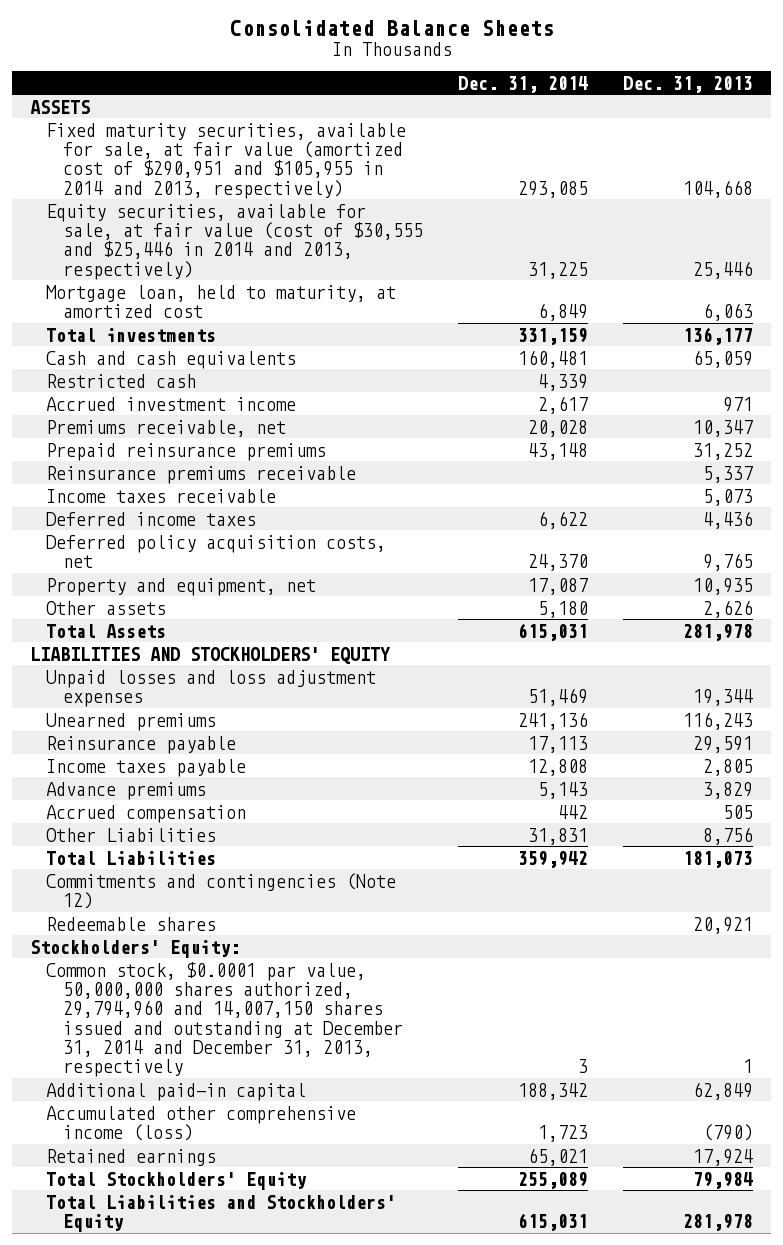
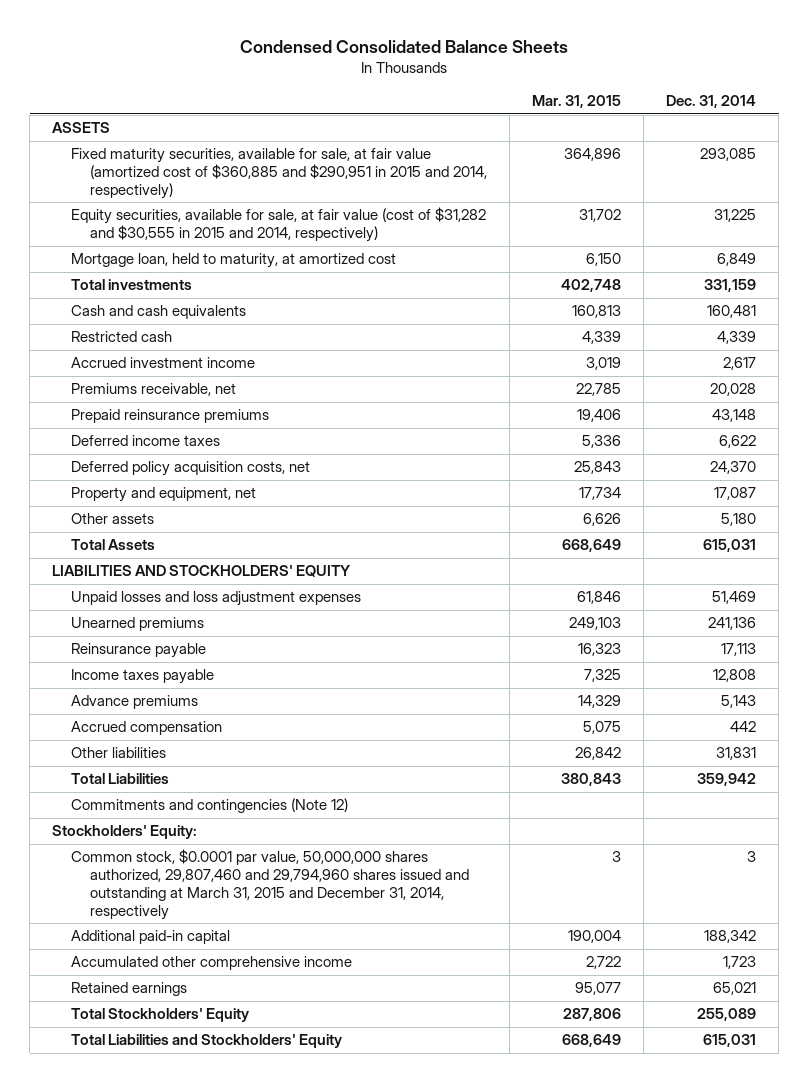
- Consolidated Balance Sheets
+ Condensed Consolidated Balance Sheets
- | Dec. 31, 2014 | Dec. 31, 2013
+ | Mar. 31, 2015 | Dec. 31, 2014
- Fixed maturity securities, available for sale, at fair value (amortized cost of $290,951 and $105,955 in 2014 and 2013, respectively) | 293,085 | 104,668
- Equity securities, available for sale, at fair value (cost of $30,555 and $25,446 in 2014 and 2013, respectively) | 31,225 | 25,446
+ Fixed maturity securities, available for sale, at fair value (amortized cost of $360,885 and $290,951 in 2015 and 2014, respectively) | 364,896 | 293,085
+ Equity securities, available for sale, at fair value (cost of $31,282 and $30,555 in 2015 and 2014, respectively) | 31,702 | 31,225
- Reinsurance premiums receivable | | 5,337
- Income taxes receivable | | 5,073
- Other Liabilities | 31,831 | 8,756
+ Other liabilities | 26,842 | 31,831
- Redeemable shares | | 20,921
- Common stock, $0.0001 par value, 50,000,000 shares authorized, 29,794,960 and 14,007,150 shares issued and outstanding at December 31, 2014 and December 31, 2013, respectively | 3 | 1
+ Common stock, $0.0001 par value, 50,000,000 shares authorized, 29,807,460 and 29,794,960 shares issued and outstanding at March 31, 2015 and December 31, 2014, respectively | 3 | 3
- Accumulated other comprehensive income (loss) | 1,723 | (790)
+ Accumulated other comprehensive income | 2,722 | 1,723

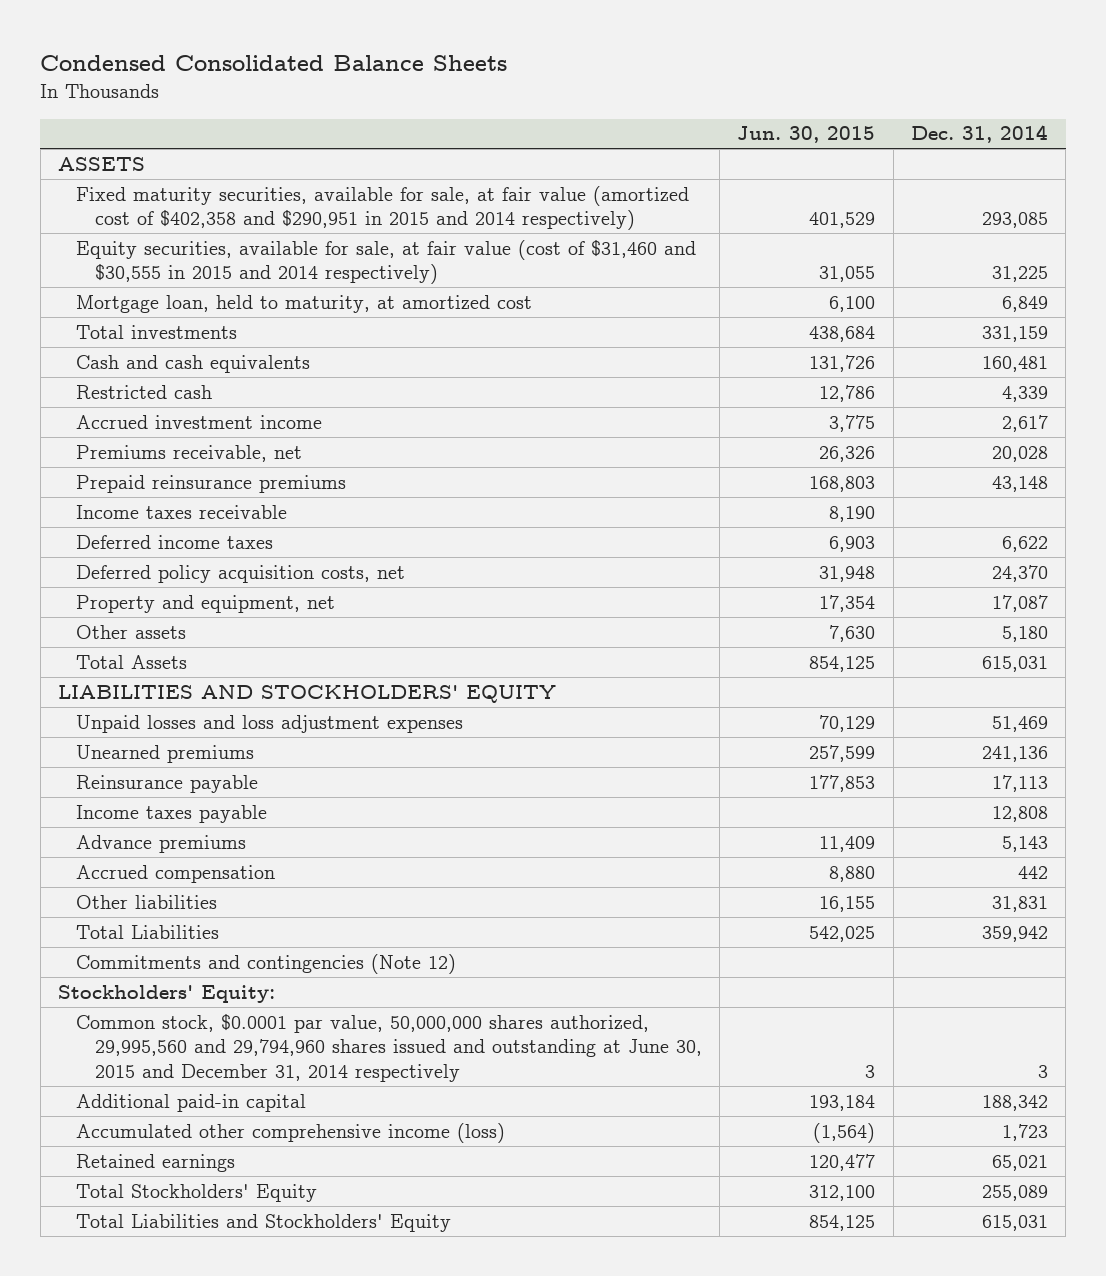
- | Mar. 31, 2015 | Dec. 31, 2014
+ | Jun. 30, 2015 | Dec. 31, 2014
- Fixed maturity securities, available for sale, at fair value (amortized cost of $360,885 and $290,951 in 2015 and 2014, respectively) | 364,896 | 293,085
- Equity securities, available for sale, at fair value (cost of $31,282 and $30,555 in 2015 and 2014, respectively) | 31,702 | 31,225
+ Fixed maturity securities, available for sale, at fair value (amortized cost of $402,358 and $290,951 in 2015 and 2014 respectively) | 401,529 | 293,085
+ Equity securities, available for sale, at fair value (cost of $31,460 and $30,555 in 2015 and 2014 respectively) | 31,055 | 31,225
+ Income taxes receivable | 8,190 |
- Common stock, $0.0001 par value, 50,000,000 shares authorized, 29,807,460 and 29,794,960 shares issued and outstanding at March 31, 2015 and December 31, 2014, respectively | 3 | 3
+ Common stock, $0.0001 par value, 50,000,000 shares authorized, 29,995,560 and 29,794,960 shares issued and outstanding at June 30, 2015 and December 31, 2014 respectively | 3 | 3
- Accumulated other comprehensive income | 2,722 | 1,723
+ Accumulated other comprehensive income (loss) | (1,564) | 1,723

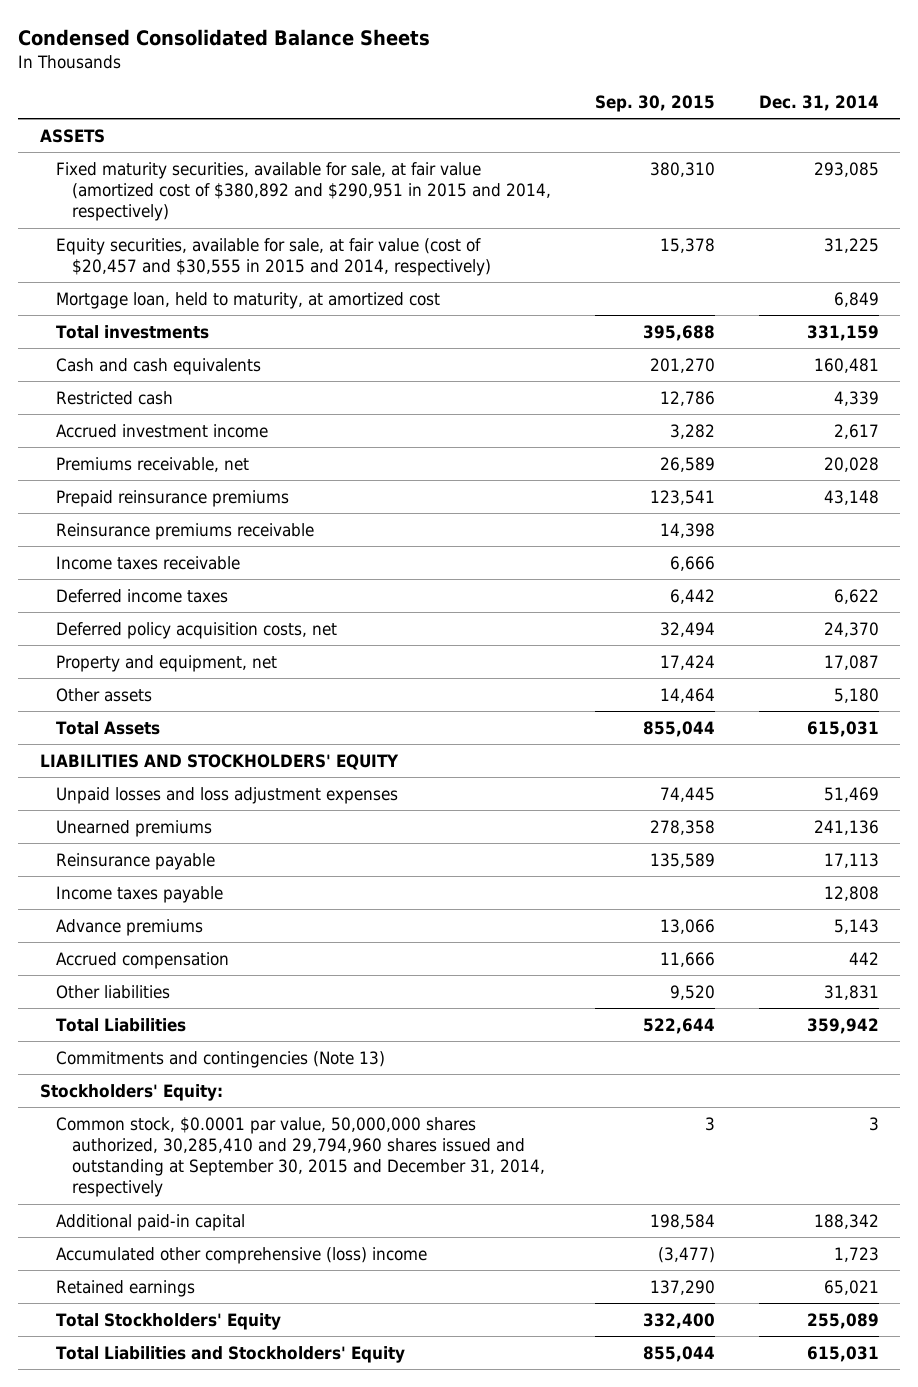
- | Jun. 30, 2015 | Dec. 31, 2014
+ | Sep. 30, 2015 | Dec. 31, 2014
- Fixed maturity securities, available for sale, at fair value (amortized cost of $402,358 and $290,951 in 2015 and 2014 respectively) | 401,529 | 293,085
- Equity securities, available for sale, at fair value (cost of $31,460 and $30,555 in 2015 and 2014 respectively) | 31,055 | 31,225
+ Fixed maturity securities, available for sale, at fair value (amortized cost of $380,892 and $290,951 in 2015 and 2014, respectively) | 380,310 | 293,085
+ Equity securities, available for sale, at fair value (cost of $20,457 and $30,555 in 2015 and 2014, respectively) | 15,378 | 31,225
+ Reinsurance premiums receivable | 14,398 |
- Commitments and contingencies (Note 12)
+ Commitments and contingencies (Note 13)
- Common stock, $0.0001 par value, 50,000,000 shares authorized, 29,995,560 and 29,794,960 shares issued and outstanding at June 30, 2015 and December 31, 2014 respectively | 3 | 3
+ Common stock, $0.0001 par value, 50,000,000 shares authorized, 30,285,410 and 29,794,960 shares issued and outstanding at September 30, 2015 and December 31, 2014, respectively | 3 | 3
- Accumulated other comprehensive income (loss) | (1,564) | 1,723
+ Accumulated other comprehensive (loss) income | (3,477) | 1,723

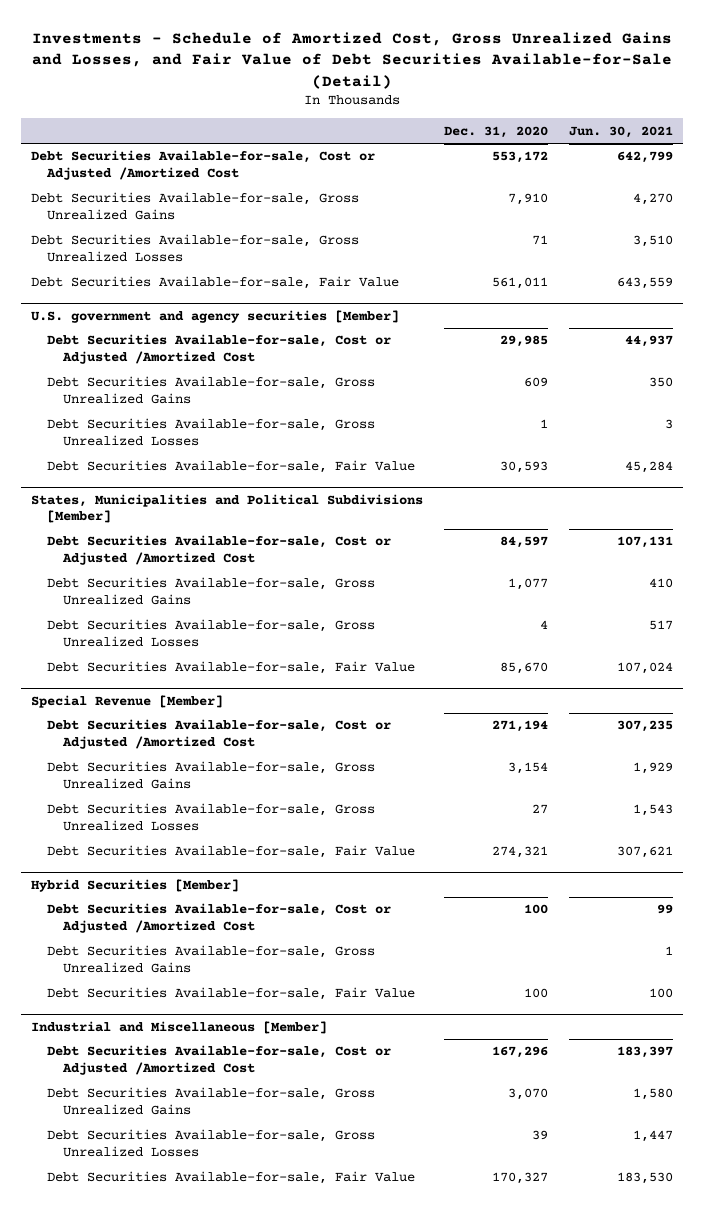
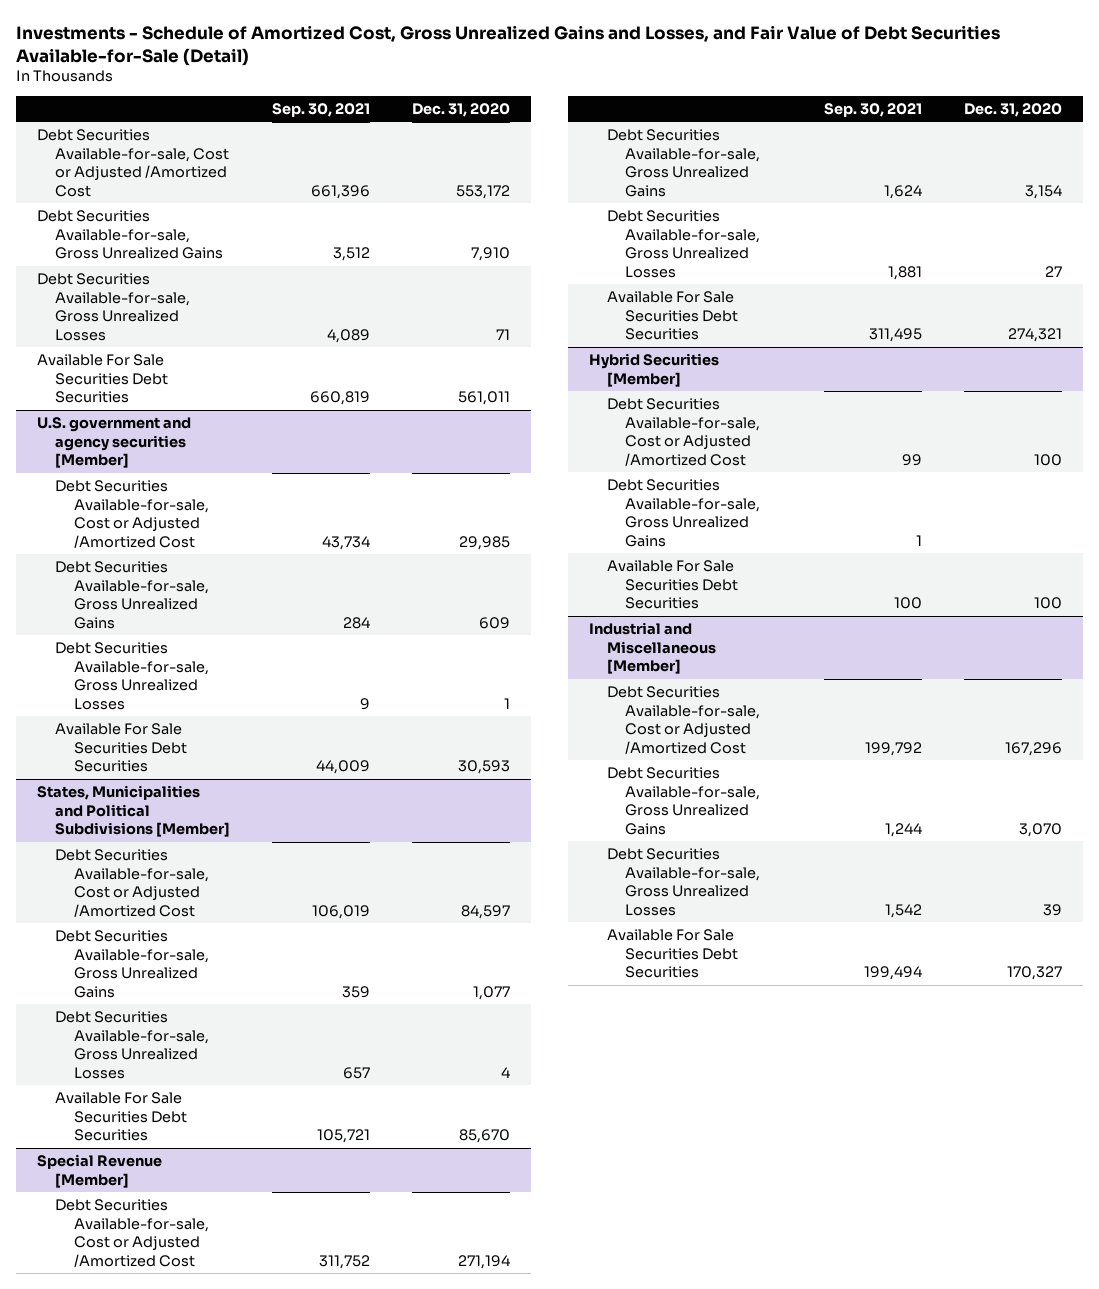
- | Dec. 31, 2020 | Jun. 30, 2021
+ | Sep. 30, 2021 | Dec. 31, 2020
- Debt Securities Available-for-sale, Fair Value | 561,011 | 643,559
+ Available For Sale Securities Debt Securities | 660,819 | 561,011
@ U.S. government and agency securities [Member]
- Debt Securities Available-for-sale, Fair Value | 30,593 | 45,284
+ Available For Sale Securities Debt Securities | 44,009 | 30,593
@ States, Municipalities and Political Subdivisions [Member]
- Debt Securities Available-for-sale, Fair Value | 85,670 | 107,024
+ Available For Sale Securities Debt Securities | 105,721 | 85,670
@ Special Revenue [Member]
- Debt Securities Available-for-sale, Fair Value | 274,321 | 307,621
+ Available For Sale Securities Debt Securities | 311,495 | 274,321
@ Hybrid Securities [Member]
- Debt Securities Available-for-sale, Fair Value | 100 | 100
+ Available For Sale Securities Debt Securities | 100 | 100
@ Industrial and Miscellaneous [Member]
- Debt Securities Available-for-sale, Fair Value | 170,327 | 183,530
+ Available For Sale Securities Debt Securities | 199,494 | 170,327

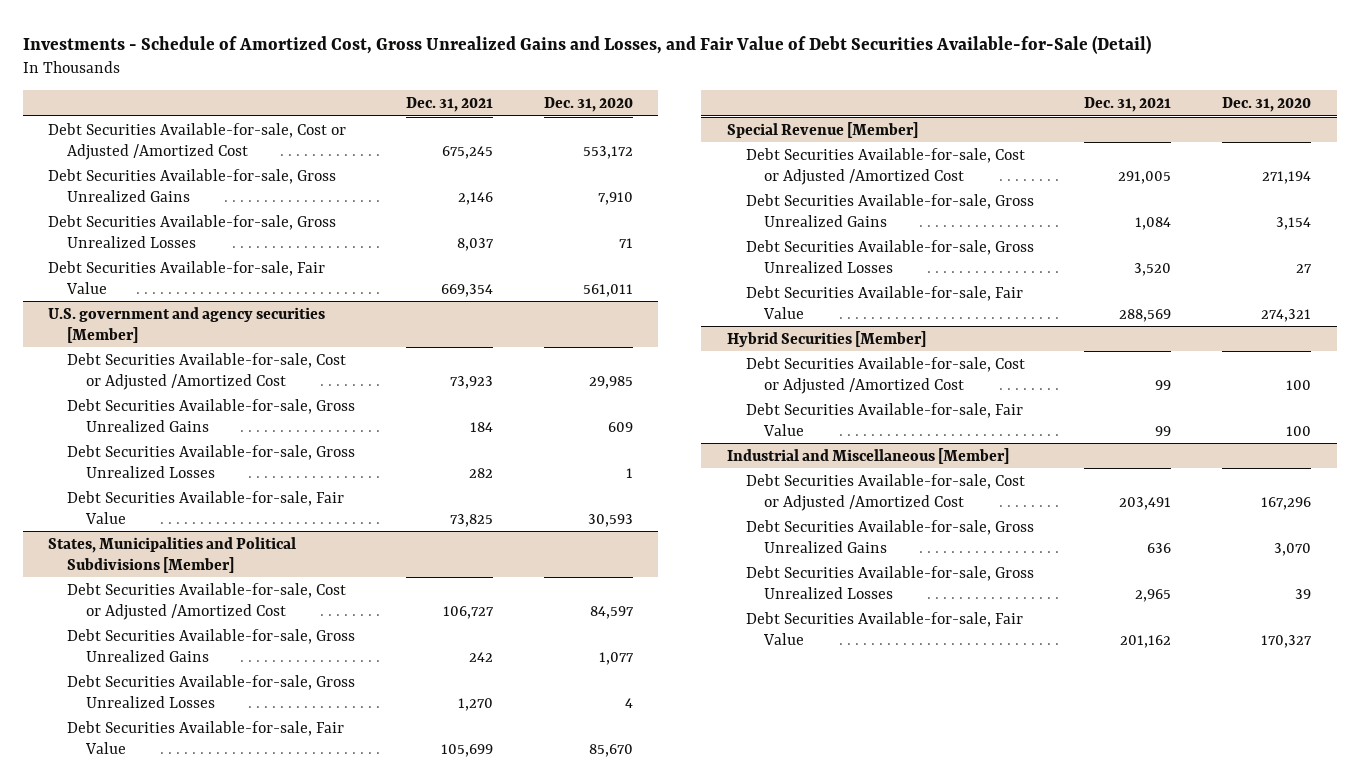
- | Sep. 30, 2021 | Dec. 31, 2020
+ | Dec. 31, 2021 | Dec. 31, 2020
- Available For Sale Securities Debt Securities | 660,819 | 561,011
+ Debt Securities Available-for-sale, Fair Value | 669,354 | 561,011
@ U.S. government and agency securities [Member]
- Available For Sale Securities Debt Securities | 44,009 | 30,593
+ Debt Securities Available-for-sale, Fair Value | 73,825 | 30,593
@ States, Municipalities and Political Subdivisions [Member]
- Available For Sale Securities Debt Securities | 105,721 | 85,670
+ Debt Securities Available-for-sale, Fair Value | 105,699 | 85,670
@ Special Revenue [Member]
- Available For Sale Securities Debt Securities | 311,495 | 274,321
+ Debt Securities Available-for-sale, Fair Value | 288,569 | 274,321
@ Hybrid Securities [Member]
- Debt Securities Available-for-sale, Gross Unrealized Gains | 1 |
- Available For Sale Securities Debt Securities | 100 | 100
+ Debt Securities Available-for-sale, Fair Value | 99 | 100
@ Industrial and Miscellaneous [Member]
- Available For Sale Securities Debt Securities | 199,494 | 170,327
+ Debt Securities Available-for-sale, Fair Value | 201,162 | 170,327

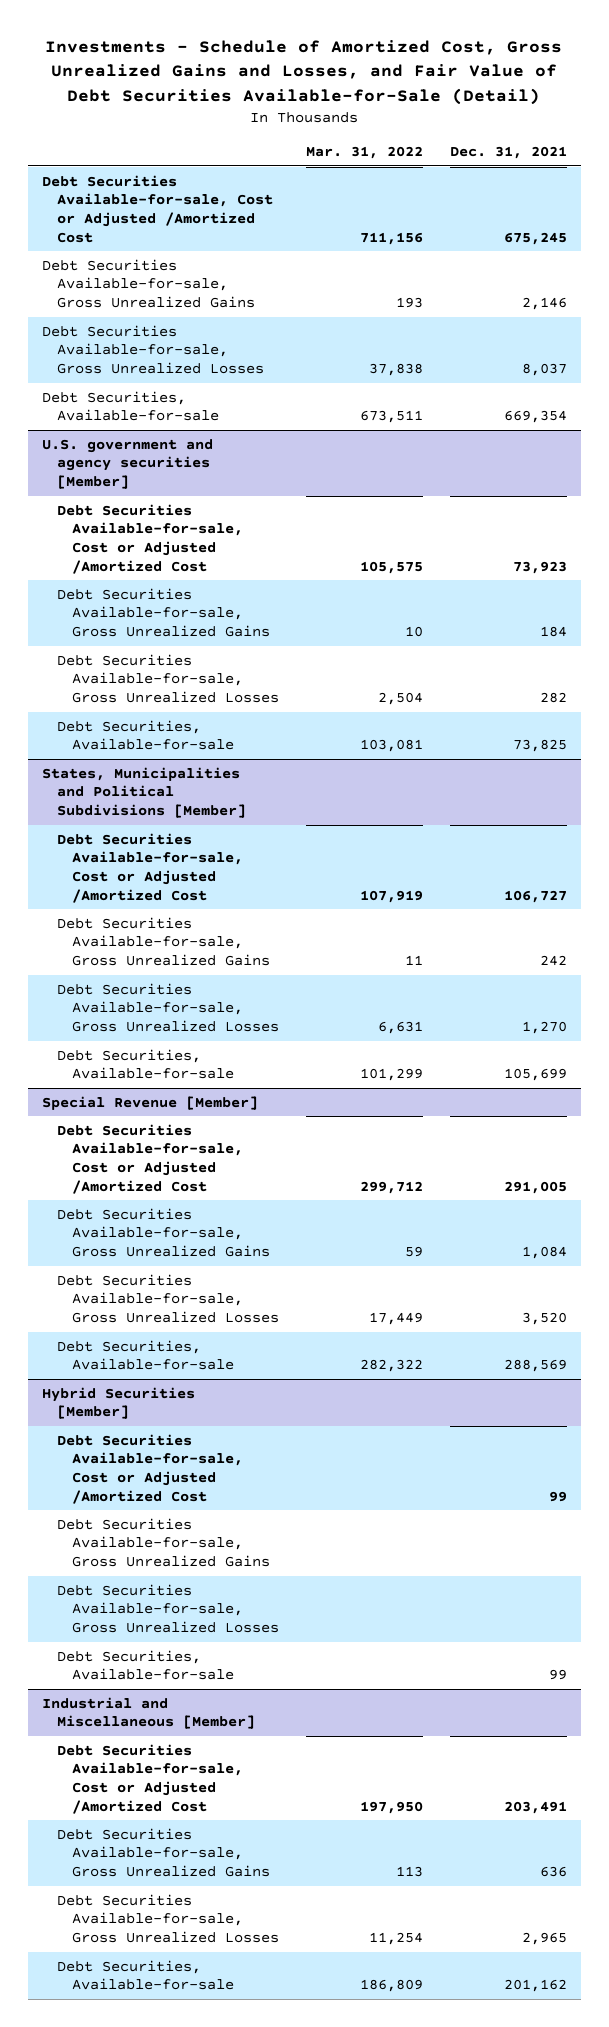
- | Dec. 31, 2021 | Dec. 31, 2020
+ | Mar. 31, 2022 | Dec. 31, 2021
- Debt Securities Available-for-sale, Fair Value | 669,354 | 561,011
+ Debt Securities, Available-for-sale | 673,511 | 669,354
@ U.S. government and agency securities [Member]
- Debt Securities Available-for-sale, Fair Value | 73,825 | 30,593
+ Debt Securities, Available-for-sale | 103,081 | 73,825
@ States, Municipalities and Political Subdivisions [Member]
- Debt Securities Available-for-sale, Fair Value | 105,699 | 85,670
+ Debt Securities, Available-for-sale | 101,299 | 105,699
@ Special Revenue [Member]
- Debt Securities Available-for-sale, Fair Value | 288,569 | 274,321
+ Debt Securities, Available-for-sale | 282,322 | 288,569
@ Hybrid Securities [Member]
- Debt Securities Available-for-sale, Fair Value | 99 | 100
+ Debt Securities Available-for-sale, Gross Unrealized Gains
+ Debt Securities Available-for-sale, Gross Unrealized Losses
+ Debt Securities, Available-for-sale | | 99
@ Industrial and Miscellaneous [Member]
- Debt Securities Available-for-sale, Fair Value | 201,162 | 170,327
+ Debt Securities, Available-for-sale | 186,809 | 201,162

